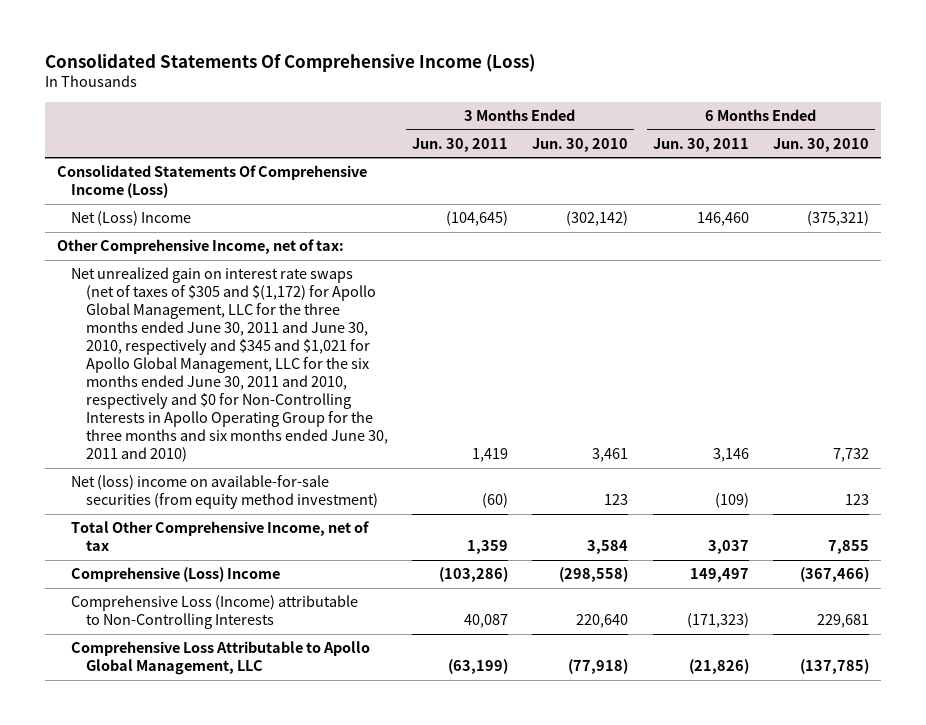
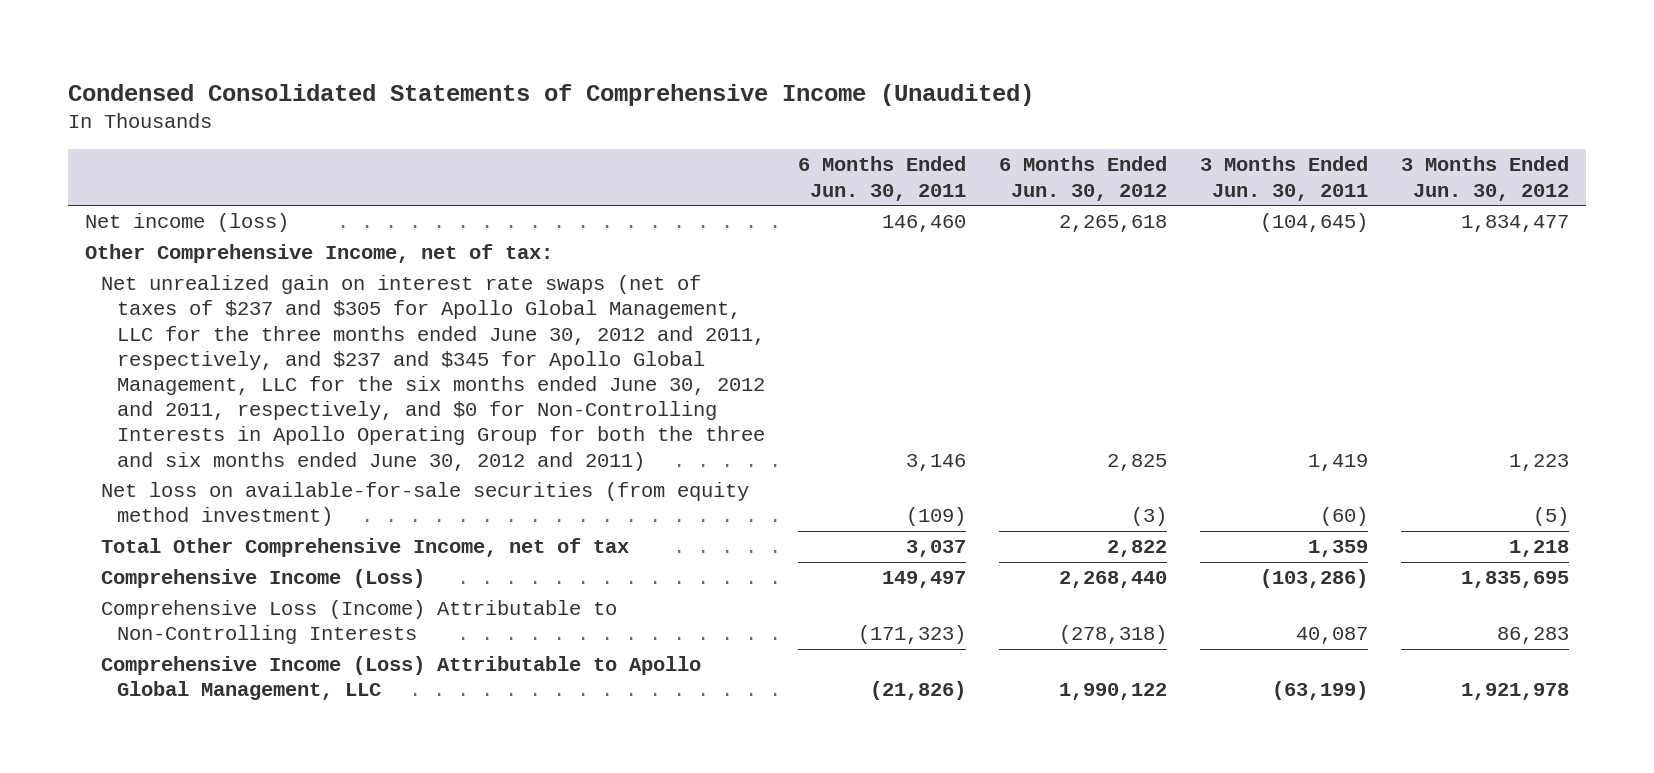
- Consolidated Statements Of Comprehensive Income (Loss)
+ Condensed Consolidated Statements of Comprehensive Income (Unaudited)
- | 3 Months Ended Jun. 30, 2011 | 3 Months Ended Jun. 30, 2010 | 6 Months Ended Jun. 30, 2011 | 6 Months Ended Jun. 30, 2010
+ | 6 Months Ended Jun. 30, 2011 | 6 Months Ended Jun. 30, 2012 | 3 Months Ended Jun. 30, 2011 | 3 Months Ended Jun. 30, 2012
- Consolidated Statements Of Comprehensive Income (Loss)
- Net (Loss) Income | (104,645) | (302,142) | 146,460 | (375,321)
+ Net income (loss) | 146,460 | 2,265,618 | (104,645) | 1,834,477
- Net unrealized gain on interest rate swaps (net of taxes of $305 and $(1,172) for Apollo Global Management, LLC for the three months ended June 30, 2011 and June 30, 2010, respectively and $345 and $1,021 for Apollo Global Management, LLC for the six months ended June 30, 2011 and 2010, respectively and $0 for Non-Controlling Interests in Apollo Operating Group for the three months and six months ended June 30, 2011 and 2010) | 1,419 | 3,461 | 3,146 | 7,732
- Net (loss) income on available-for-sale securities (from equity method investment) | (60) | 123 | (109) | 123
+ Net unrealized gain on interest rate swaps (net of taxes of $237 and $305 for Apollo Global Management, LLC for the three months ended June 30, 2012 and 2011, respectively, and $237 and $345 for Apollo Global Management, LLC for the six months ended June 30, 2012 and 2011, respectively, and $0 for Non-Controlling Interests in Apollo Operating Group for both the three and six months ended June 30, 2012 and 2011) | 3,146 | 2,825 | 1,419 | 1,223
+ Net loss on available-for-sale securities (from equity method investment) | (109) | (3) | (60) | (5)
- Comprehensive (Loss) Income | (103,286) | (298,558) | 149,497 | (367,466)
- Comprehensive Loss (Income) attributable to Non-Controlling Interests | 40,087 | 220,640 | (171,323) | 229,681
- Comprehensive Loss Attributable to Apollo Global Management, LLC | (63,199) | (77,918) | (21,826) | (137,785)
+ Comprehensive Income (Loss) | 149,497 | 2,268,440 | (103,286) | 1,835,695
+ Comprehensive Loss (Income) Attributable to Non-Controlling Interests | (171,323) | (278,318) | 40,087 | 86,283
+ Comprehensive Income (Loss) Attributable to Apollo Global Management, LLC | (21,826) | 1,990,122 | (63,199) | 1,921,978

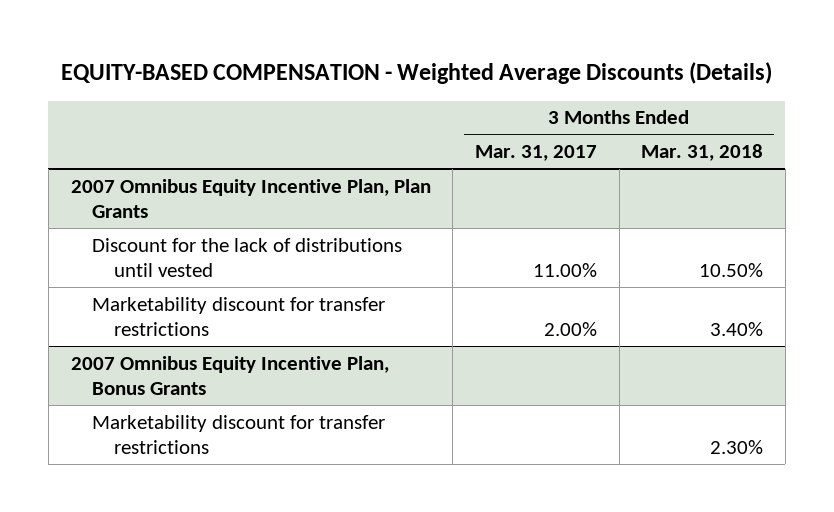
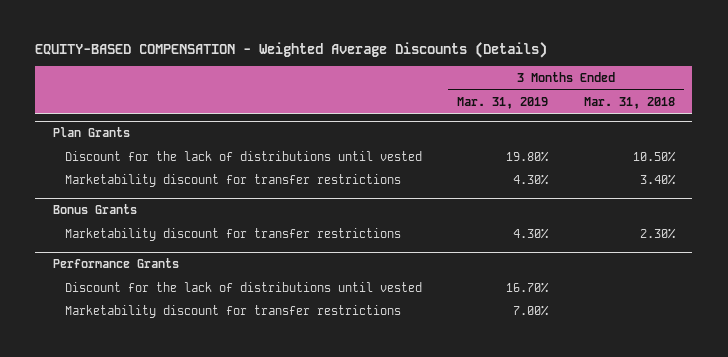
- | 3 Months Ended Mar. 31, 2017 | 3 Months Ended Mar. 31, 2018
+ | 3 Months Ended Mar. 31, 2019 | 3 Months Ended Mar. 31, 2018
- 2007 Omnibus Equity Incentive Plan, Plan Grants
+ Plan Grants
- 2007 Omnibus Equity Incentive Plan, Bonus Grants
+ Bonus Grants
+ Performance Grants
+ Discount for the lack of distributions until vested | 16.70% |
+ Marketability discount for transfer restrictions | 7.00% |

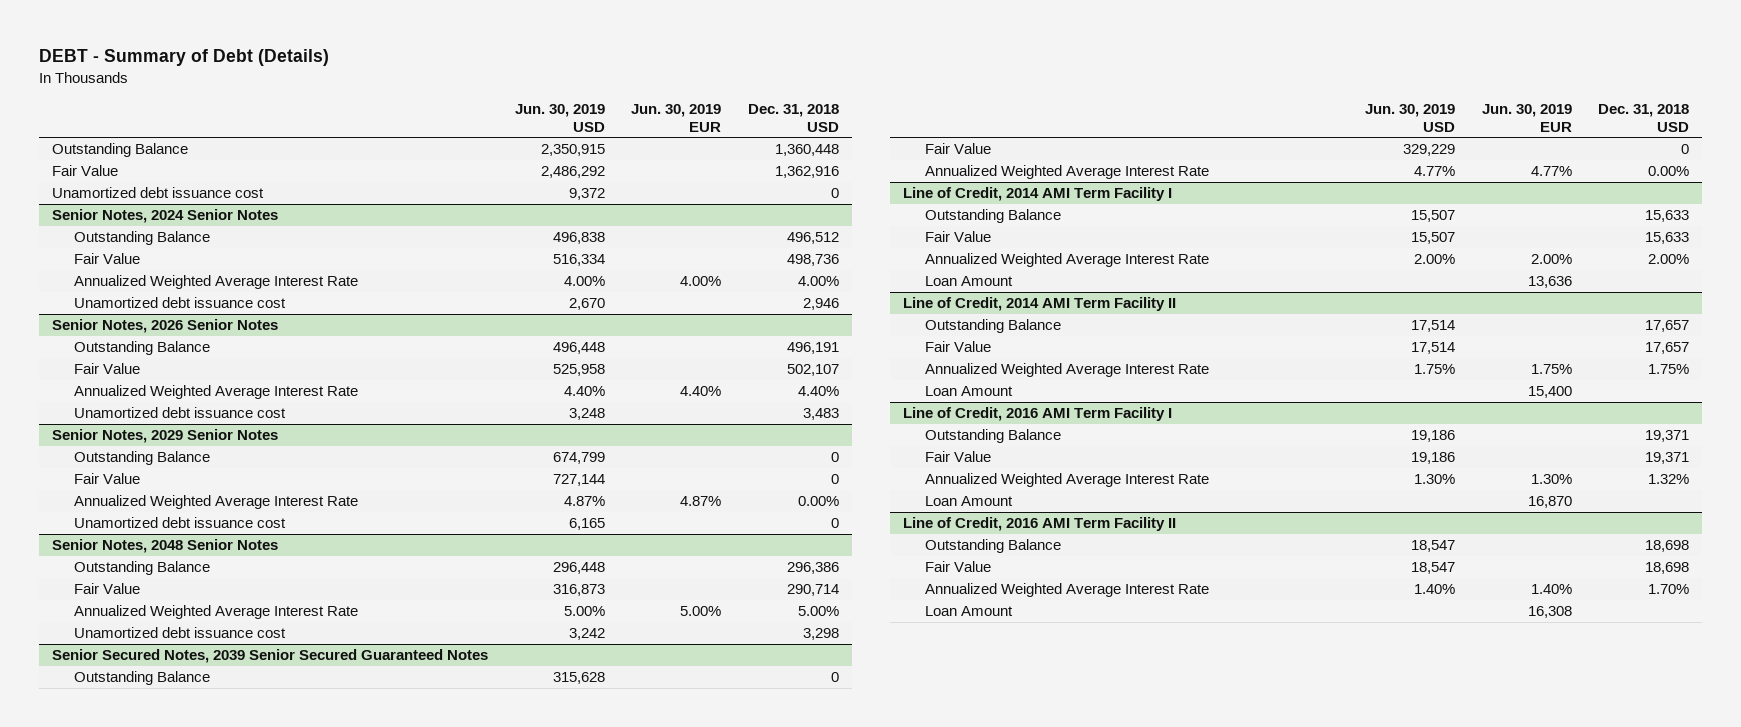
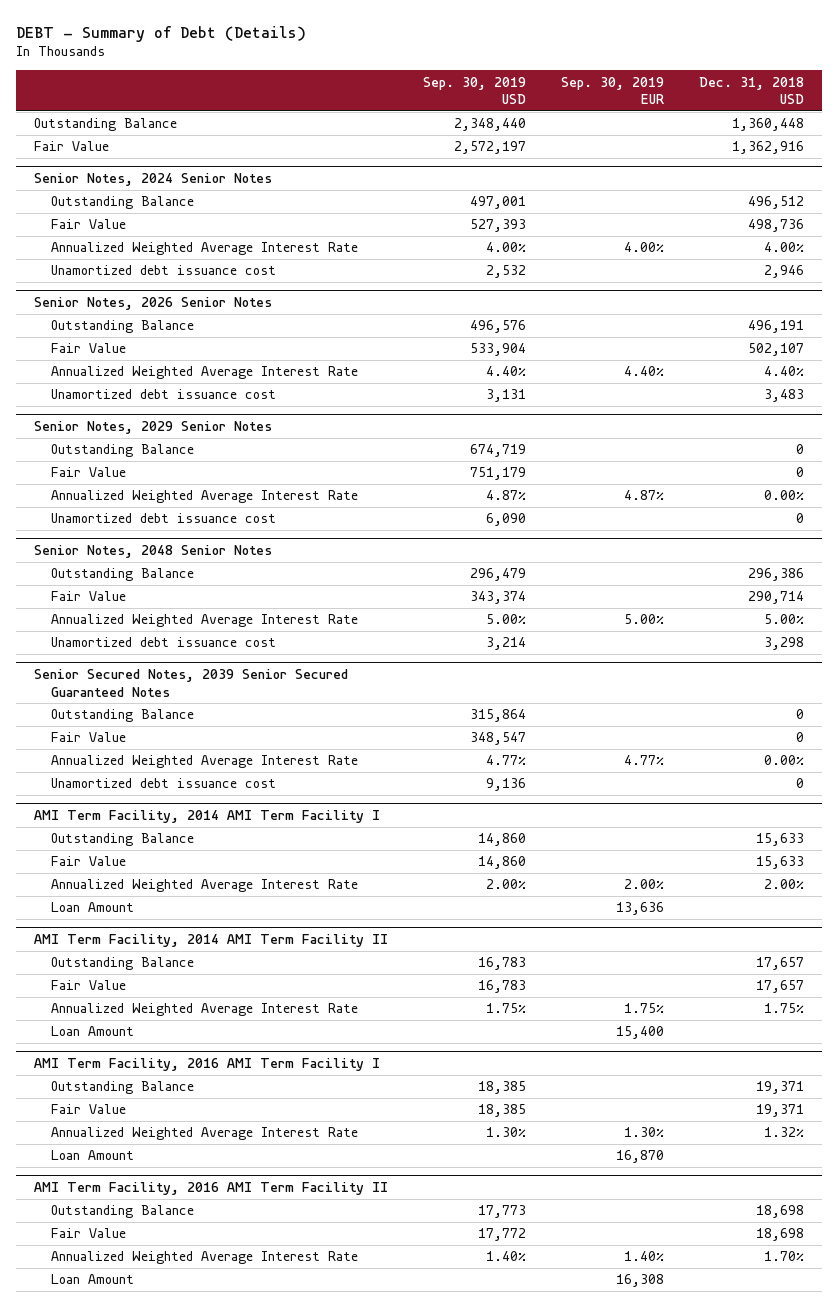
- | Jun. 30, 2019 USD | Jun. 30, 2019 EUR | Dec. 31, 2018 USD
+ | Sep. 30, 2019 USD | Sep. 30, 2019 EUR | Dec. 31, 2018 USD
- Unamortized debt issuance cost | 9,372 | | 0
- Line of Credit, 2014 AMI Term Facility I
@ Senior Secured Notes, 2039 Senior Secured Guaranteed Notes
+ Unamortized debt issuance cost | 9,136 | | 0
+ AMI Term Facility, 2014 AMI Term Facility I
- Line of Credit, 2014 AMI Term Facility II
+ AMI Term Facility, 2014 AMI Term Facility II
- Line of Credit, 2016 AMI Term Facility I
+ AMI Term Facility, 2016 AMI Term Facility I
- Line of Credit, 2016 AMI Term Facility II
+ AMI Term Facility, 2016 AMI Term Facility II

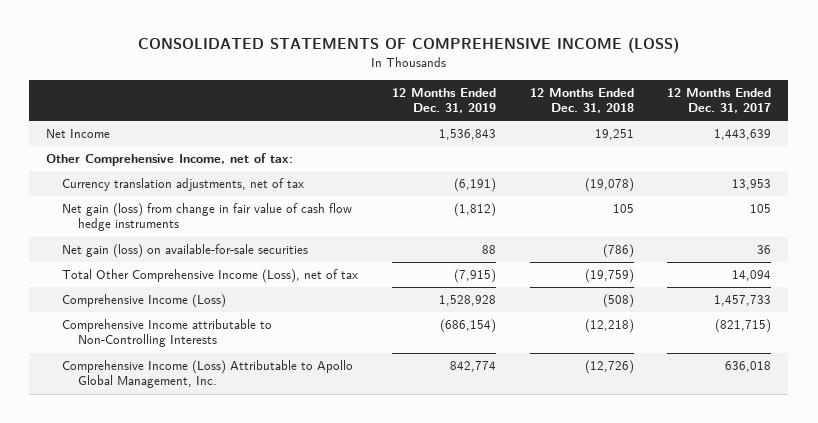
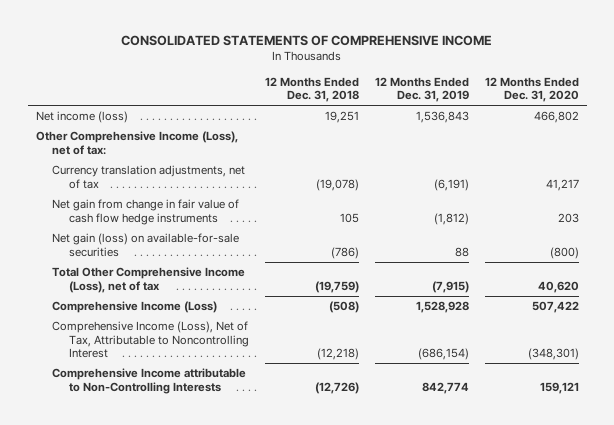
- CONSOLIDATED STATEMENTS OF COMPREHENSIVE INCOME (LOSS)
+ CONSOLIDATED STATEMENTS OF COMPREHENSIVE INCOME
- | 12 Months Ended Dec. 31, 2019 | 12 Months Ended Dec. 31, 2018 | 12 Months Ended Dec. 31, 2017
+ | 12 Months Ended Dec. 31, 2018 | 12 Months Ended Dec. 31, 2019 | 12 Months Ended Dec. 31, 2020
- Net Income | 1,536,843 | 19,251 | 1,443,639
- Other Comprehensive Income, net of tax:
+ Net income (loss) | 19,251 | 1,536,843 | 466,802
+ Other Comprehensive Income (Loss), net of tax:
- Net gain (loss) from change in fair value of cash flow hedge instruments | (1,812) | 105 | 105
+ Net gain from change in fair value of cash flow hedge instruments | 105 | (1,812) | 203
- Comprehensive Income attributable to Non-Controlling Interests | (686,154) | (12,218) | (821,715)
- Comprehensive Income (Loss) Attributable to Apollo Global Management, Inc. | 842,774 | (12,726) | 636,018
+ Comprehensive Income (Loss), Net of Tax, Attributable to Noncontrolling Interest | (12,218) | (686,154) | (348,301)
+ Comprehensive Income attributable to Non-Controlling Interests | (12,726) | 842,774 | 159,121

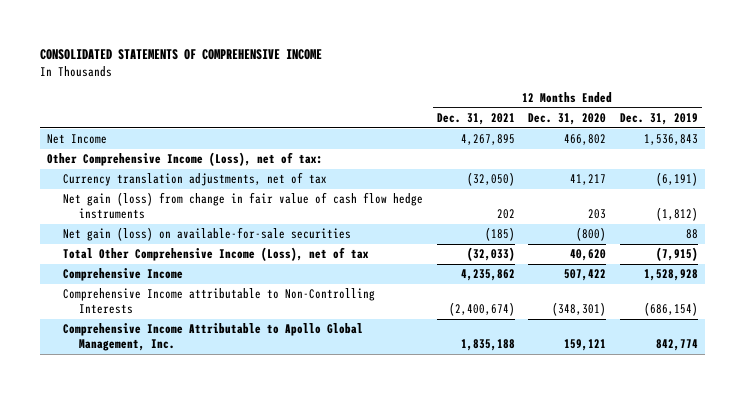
- | 12 Months Ended Dec. 31, 2018 | 12 Months Ended Dec. 31, 2019 | 12 Months Ended Dec. 31, 2020
+ | 12 Months Ended Dec. 31, 2021 | 12 Months Ended Dec. 31, 2020 | 12 Months Ended Dec. 31, 2019
- Net income (loss) | 19,251 | 1,536,843 | 466,802
+ Net Income | 4,267,895 | 466,802 | 1,536,843
- Net gain from change in fair value of cash flow hedge instruments | 105 | (1,812) | 203
+ Net gain (loss) from change in fair value of cash flow hedge instruments | 202 | 203 | (1,812)
- Comprehensive Income (Loss) | (508) | 1,528,928 | 507,422
- Comprehensive Income (Loss), Net of Tax, Attributable to Noncontrolling Interest | (12,218) | (686,154) | (348,301)
- Comprehensive Income attributable to Non-Controlling Interests | (12,726) | 842,774 | 159,121
+ Comprehensive Income | 4,235,862 | 507,422 | 1,528,928
+ Comprehensive Income attributable to Non-Controlling Interests | (2,400,674) | (348,301) | (686,154)
+ Comprehensive Income Attributable to Apollo Global Management, Inc. | 1,835,188 | 159,121 | 842,774

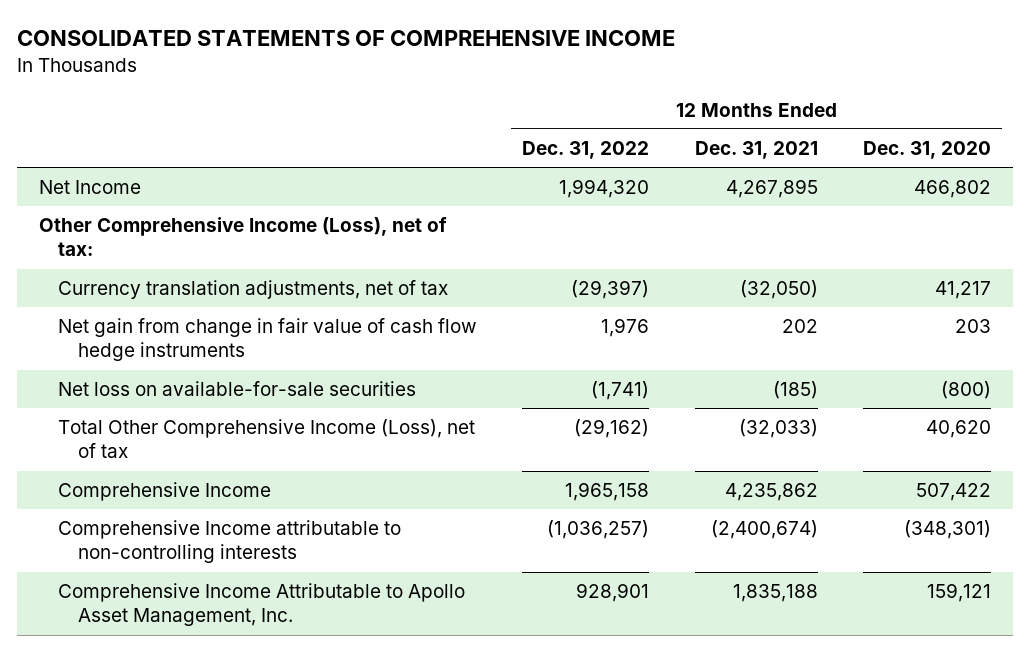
- | 12 Months Ended Dec. 31, 2021 | 12 Months Ended Dec. 31, 2020 | 12 Months Ended Dec. 31, 2019
+ | 12 Months Ended Dec. 31, 2022 | 12 Months Ended Dec. 31, 2021 | 12 Months Ended Dec. 31, 2020
- Net gain (loss) from change in fair value of cash flow hedge instruments | 202 | 203 | (1,812)
- Net gain (loss) on available-for-sale securities | (185) | (800) | 88
+ Net gain from change in fair value of cash flow hedge instruments | 1,976 | 202 | 203
+ Net loss on available-for-sale securities | (1,741) | (185) | (800)
- Comprehensive Income attributable to Non-Controlling Interests | (2,400,674) | (348,301) | (686,154)
- Comprehensive Income Attributable to Apollo Global Management, Inc. | 1,835,188 | 159,121 | 842,774
+ Comprehensive Income attributable to non-controlling interests | (1,036,257) | (2,400,674) | (348,301)
+ Comprehensive Income Attributable to Apollo Asset Management, Inc. | 928,901 | 1,835,188 | 159,121

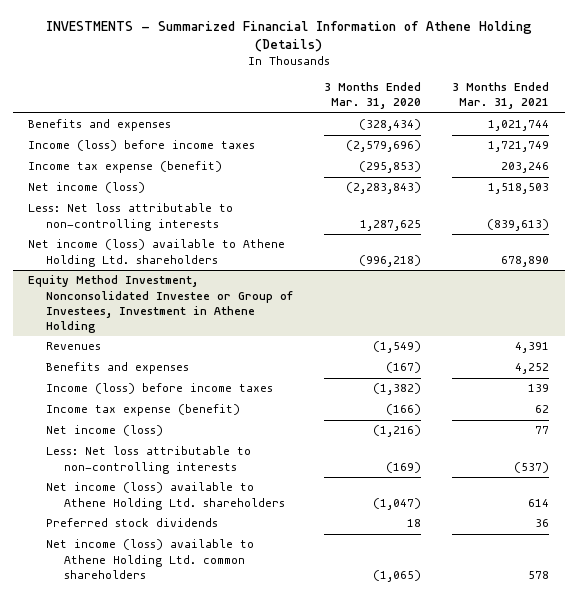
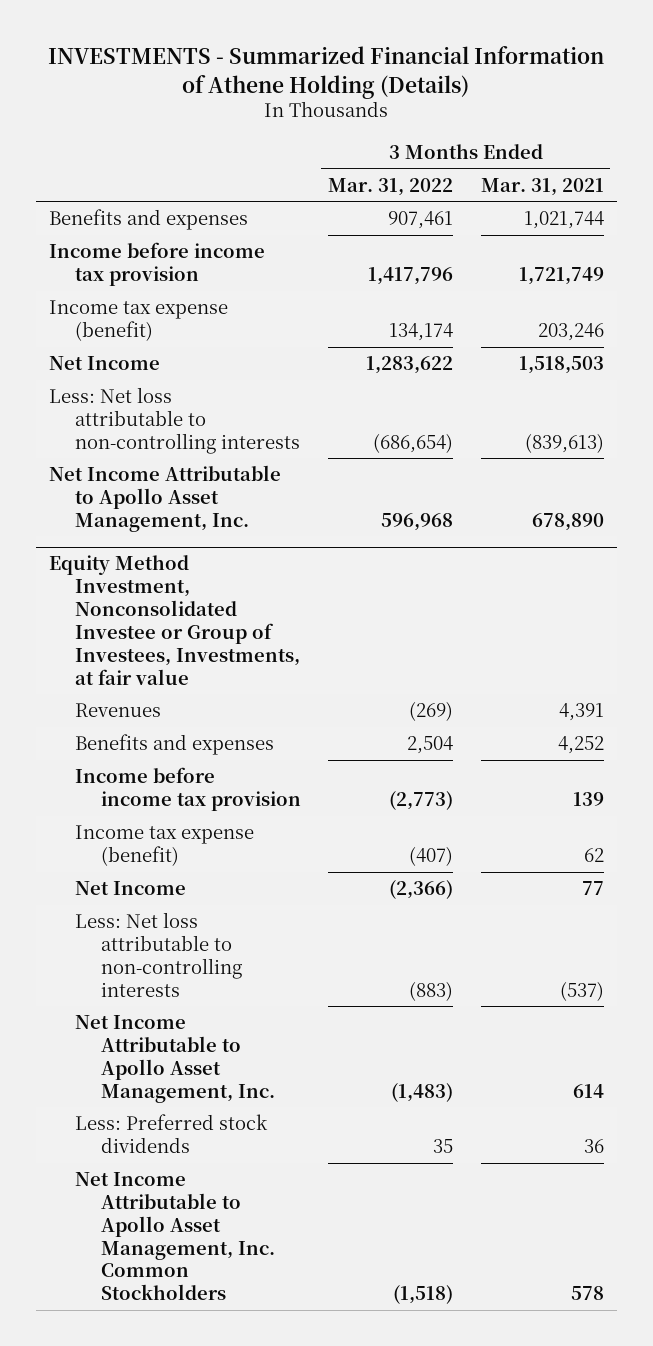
- | 3 Months Ended Mar. 31, 2020 | 3 Months Ended Mar. 31, 2021
+ | 3 Months Ended Mar. 31, 2022 | 3 Months Ended Mar. 31, 2021
- Income (loss) before income taxes | (2,579,696) | 1,721,749
+ Income before income tax provision | 1,417,796 | 1,721,749
- Net income (loss) | (2,283,843) | 1,518,503
+ Net Income | 1,283,622 | 1,518,503
- Net income (loss) available to Athene Holding Ltd. shareholders | (996,218) | 678,890
- Equity Method Investment, Nonconsolidated Investee or Group of Investees, Investment in Athene Holding
+ Net Income Attributable to Apollo Asset Management, Inc. | 596,968 | 678,890
+ Equity Method Investment, Nonconsolidated Investee or Group of Investees, Investments, at fair value
- Income (loss) before income taxes | (1,382) | 139
+ Income before income tax provision | (2,773) | 139
- Net income (loss) | (1,216) | 77
+ Net Income | (2,366) | 77
- Net income (loss) available to Athene Holding Ltd. shareholders | (1,047) | 614
- Preferred stock dividends | 18 | 36
- Net income (loss) available to Athene Holding Ltd. common shareholders | (1,065) | 578
+ Net Income Attributable to Apollo Asset Management, Inc. | (1,483) | 614
+ Less: Preferred stock dividends | 35 | 36
+ Net Income Attributable to Apollo Asset Management, Inc. Common Stockholders | (1,518) | 578

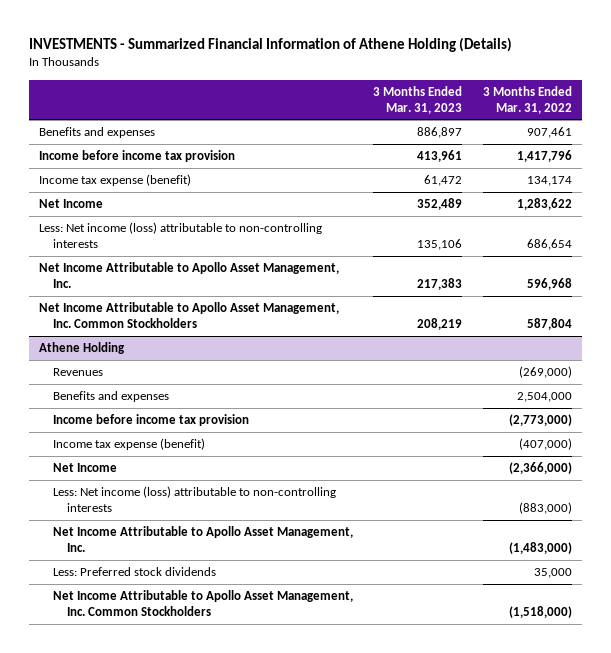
- | 3 Months Ended Mar. 31, 2022 | 3 Months Ended Mar. 31, 2021
+ | 3 Months Ended Mar. 31, 2023 | 3 Months Ended Mar. 31, 2022
- Less: Net loss attributable to non-controlling interests | (686,654) | (839,613)
+ Less: Net income (loss) attributable to non-controlling interests | 135,106 | 686,654
- Equity Method Investment, Nonconsolidated Investee or Group of Investees, Investments, at fair value
- Revenues | (269) | 4,391
- Benefits and expenses | 2,504 | 4,252
- Income before income tax provision | (2,773) | 139
- Income tax expense (benefit) | (407) | 62
- Net Income | (2,366) | 77
- Less: Net loss attributable to non-controlling interests | (883) | (537)
- Net Income Attributable to Apollo Asset Management, Inc. | (1,483) | 614
- Less: Preferred stock dividends | 35 | 36
- Net Income Attributable to Apollo Asset Management, Inc. Common Stockholders | (1,518) | 578
+ Net Income Attributable to Apollo Asset Management, Inc. Common Stockholders | 208,219 | 587,804
+ Athene Holding
+ Revenues | | (269,000)
+ Benefits and expenses | | 2,504,000
+ Income before income tax provision | | (2,773,000)
+ Income tax expense (benefit) | | (407,000)
+ Net Income | | (2,366,000)
+ Less: Net income (loss) attributable to non-controlling interests | | (883,000)
+ Net Income Attributable to Apollo Asset Management, Inc. | | (1,483,000)
+ Less: Preferred stock dividends | | 35,000
+ Net Income Attributable to Apollo Asset Management, Inc. Common Stockholders | | (1,518,000)

